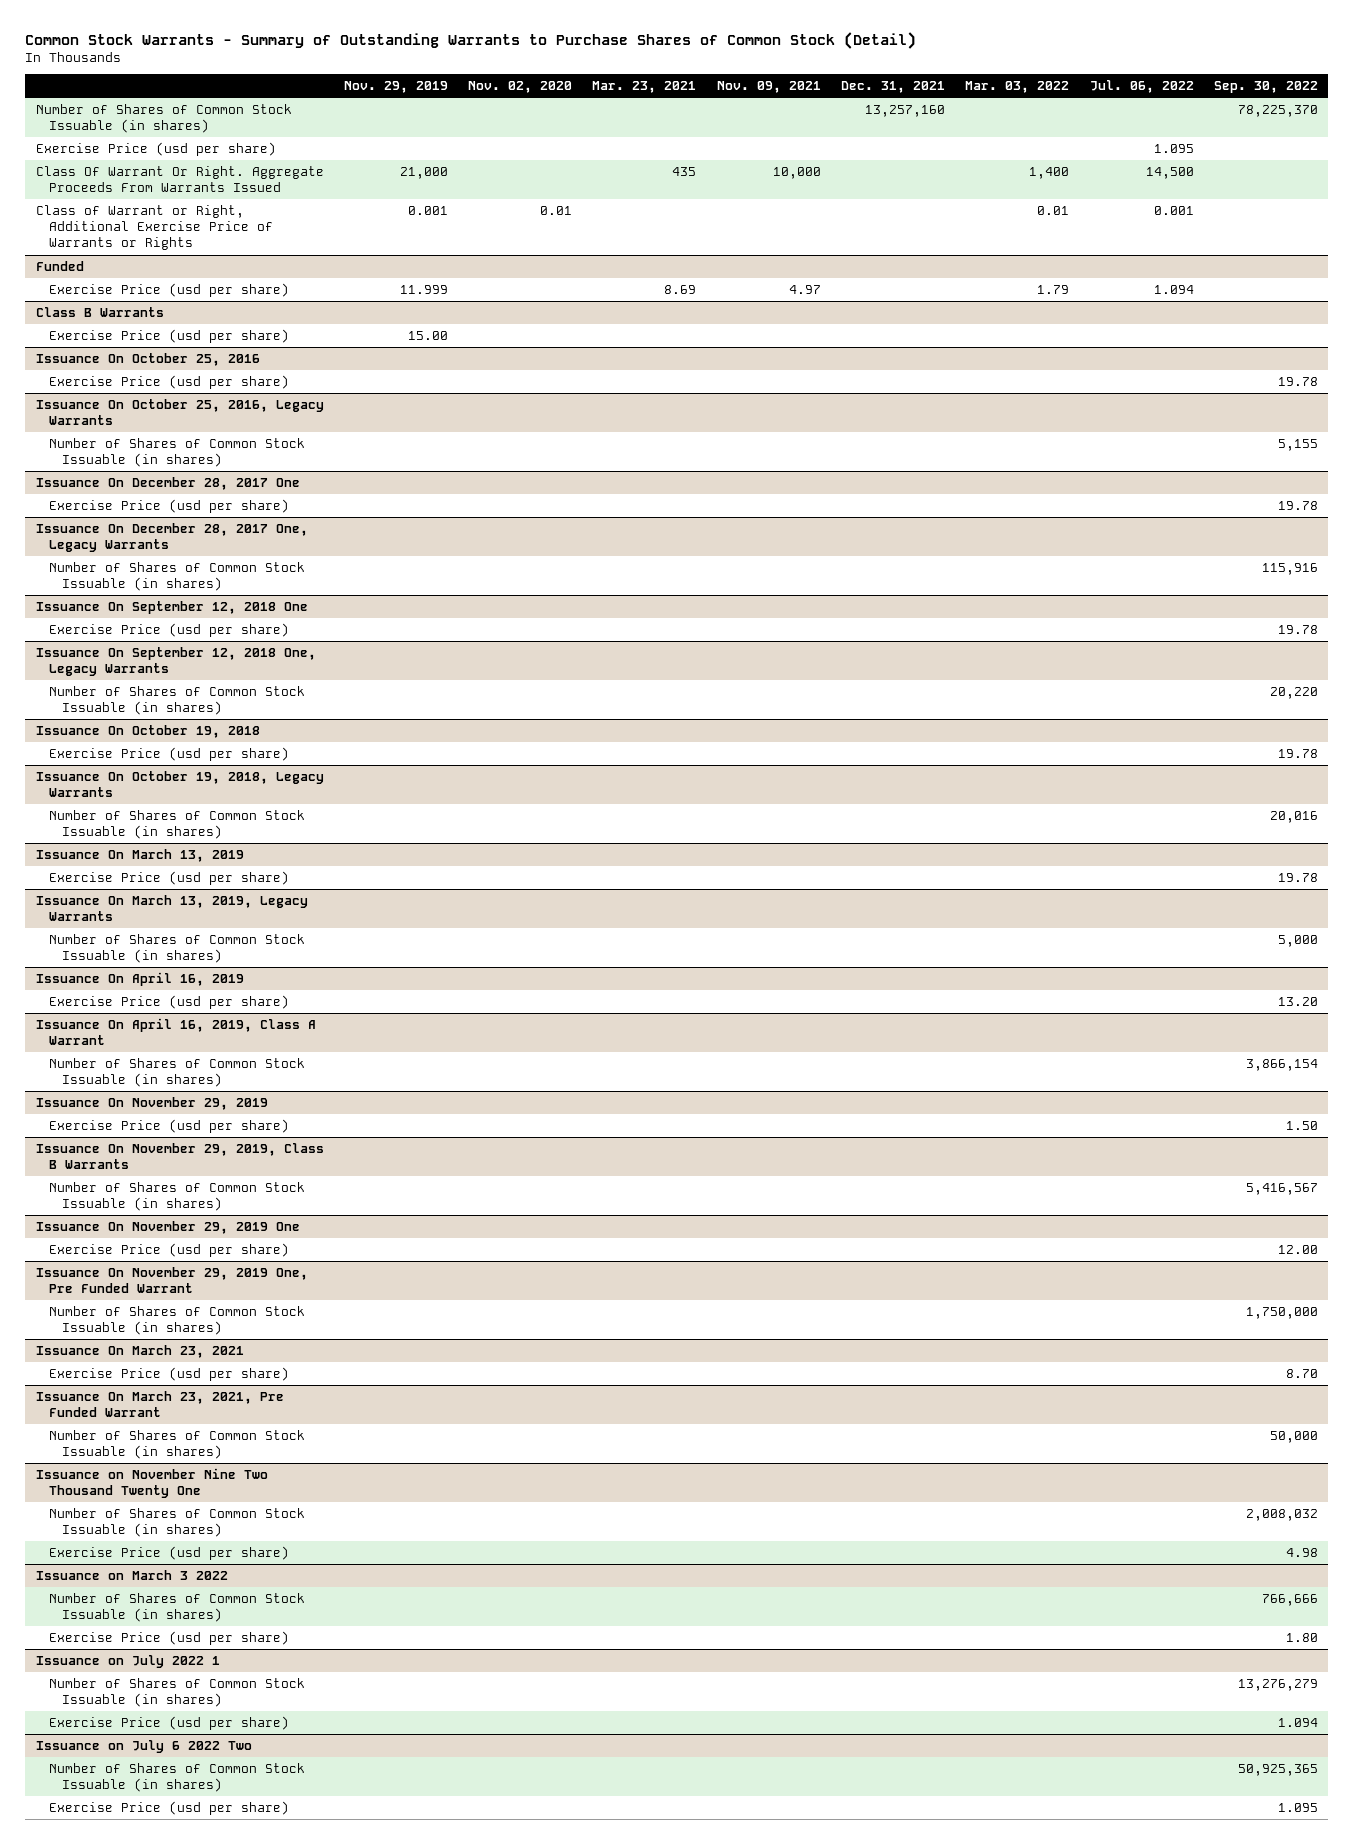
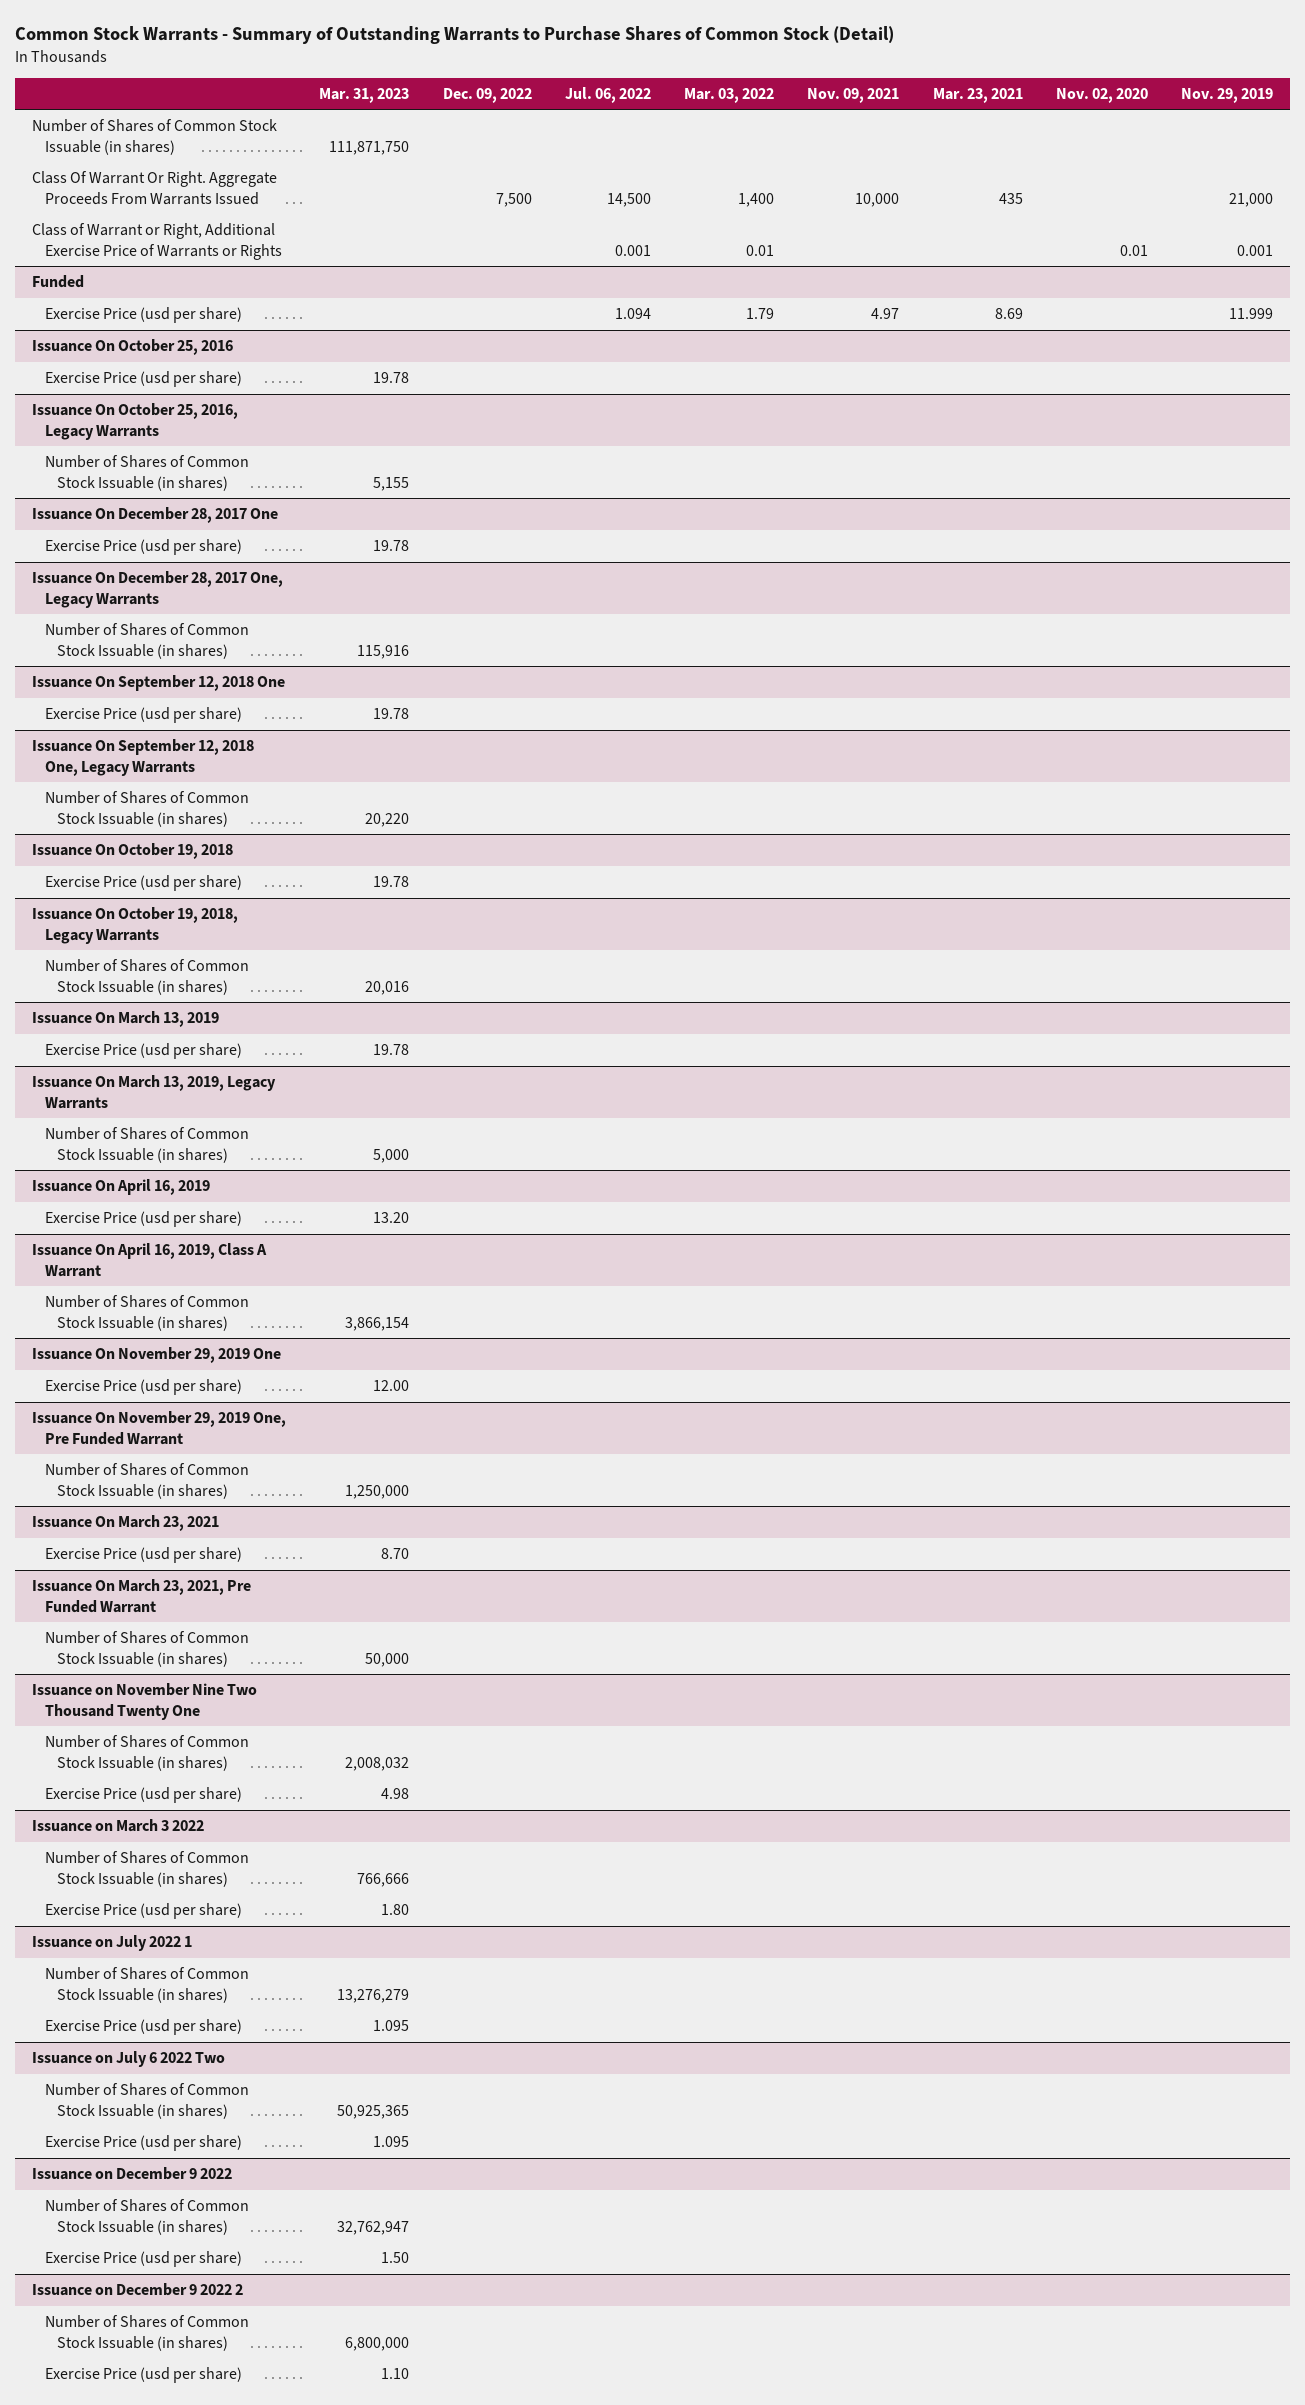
- | Nov. 29, 2019 | Nov. 02, 2020 | Mar. 23, 2021 | Nov. 09, 2021 | Dec. 31, 2021 | Mar. 03, 2022 | Jul. 06, 2022 | Sep. 30, 2022
+ | Mar. 31, 2023 | Dec. 09, 2022 | Jul. 06, 2022 | Mar. 03, 2022 | Nov. 09, 2021 | Mar. 23, 2021 | Nov. 02, 2020 | Nov. 29, 2019
- Exercise Price (usd per share) | | | | | | | 1.095 |
- Class B Warrants
- Exercise Price (usd per share) | 15.00 | | | | | | |
- Issuance On November 29, 2019
- Exercise Price (usd per share) | | | | | | | | 1.50
- Issuance On November 29, 2019, Class B Warrants
- Number of Shares of Common Stock Issuable (in shares) | | | | | | | | 5,416,567
+ Issuance on December 9 2022
+ Number of Shares of Common Stock Issuable (in shares) | 32,762,947 | | | | | | |
+ Exercise Price (usd per share) | 1.50 | | | | | | |
+ Issuance on December 9 2022 2
+ Number of Shares of Common Stock Issuable (in shares) | 6,800,000 | | | | | | |
+ Exercise Price (usd per share) | 1.10 | | | | | | |

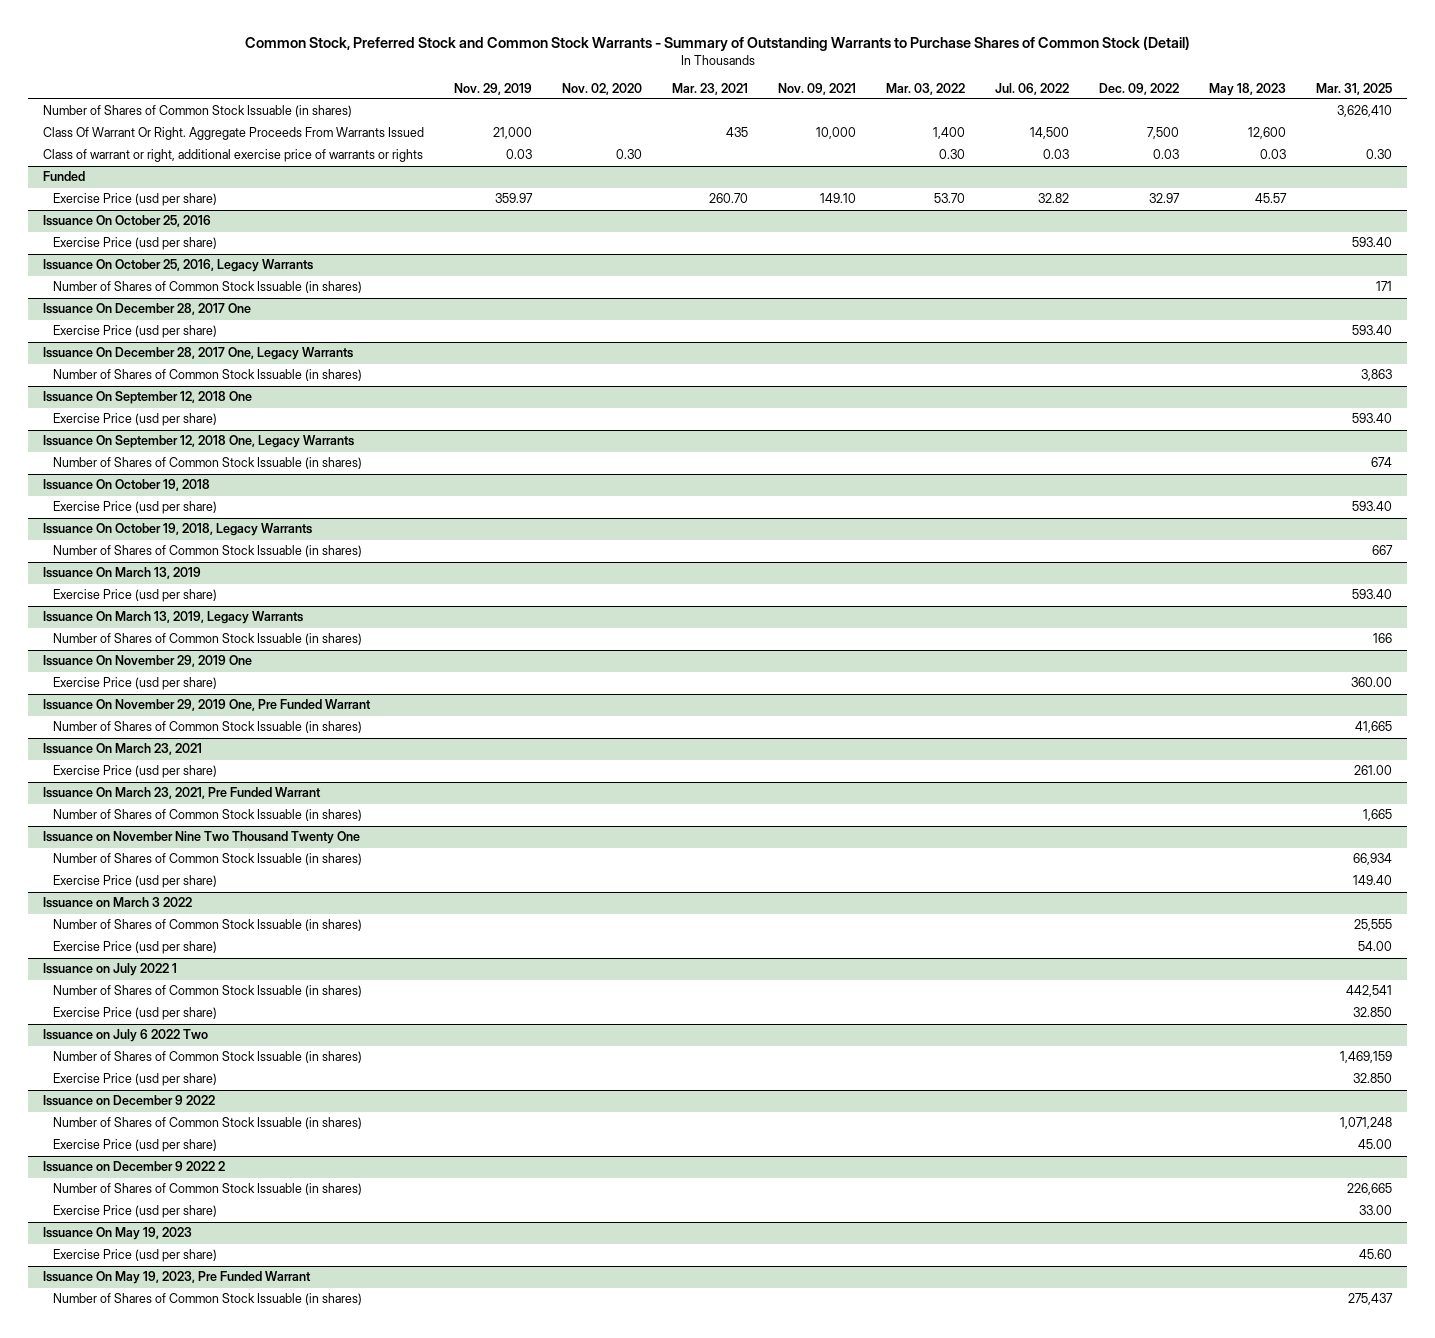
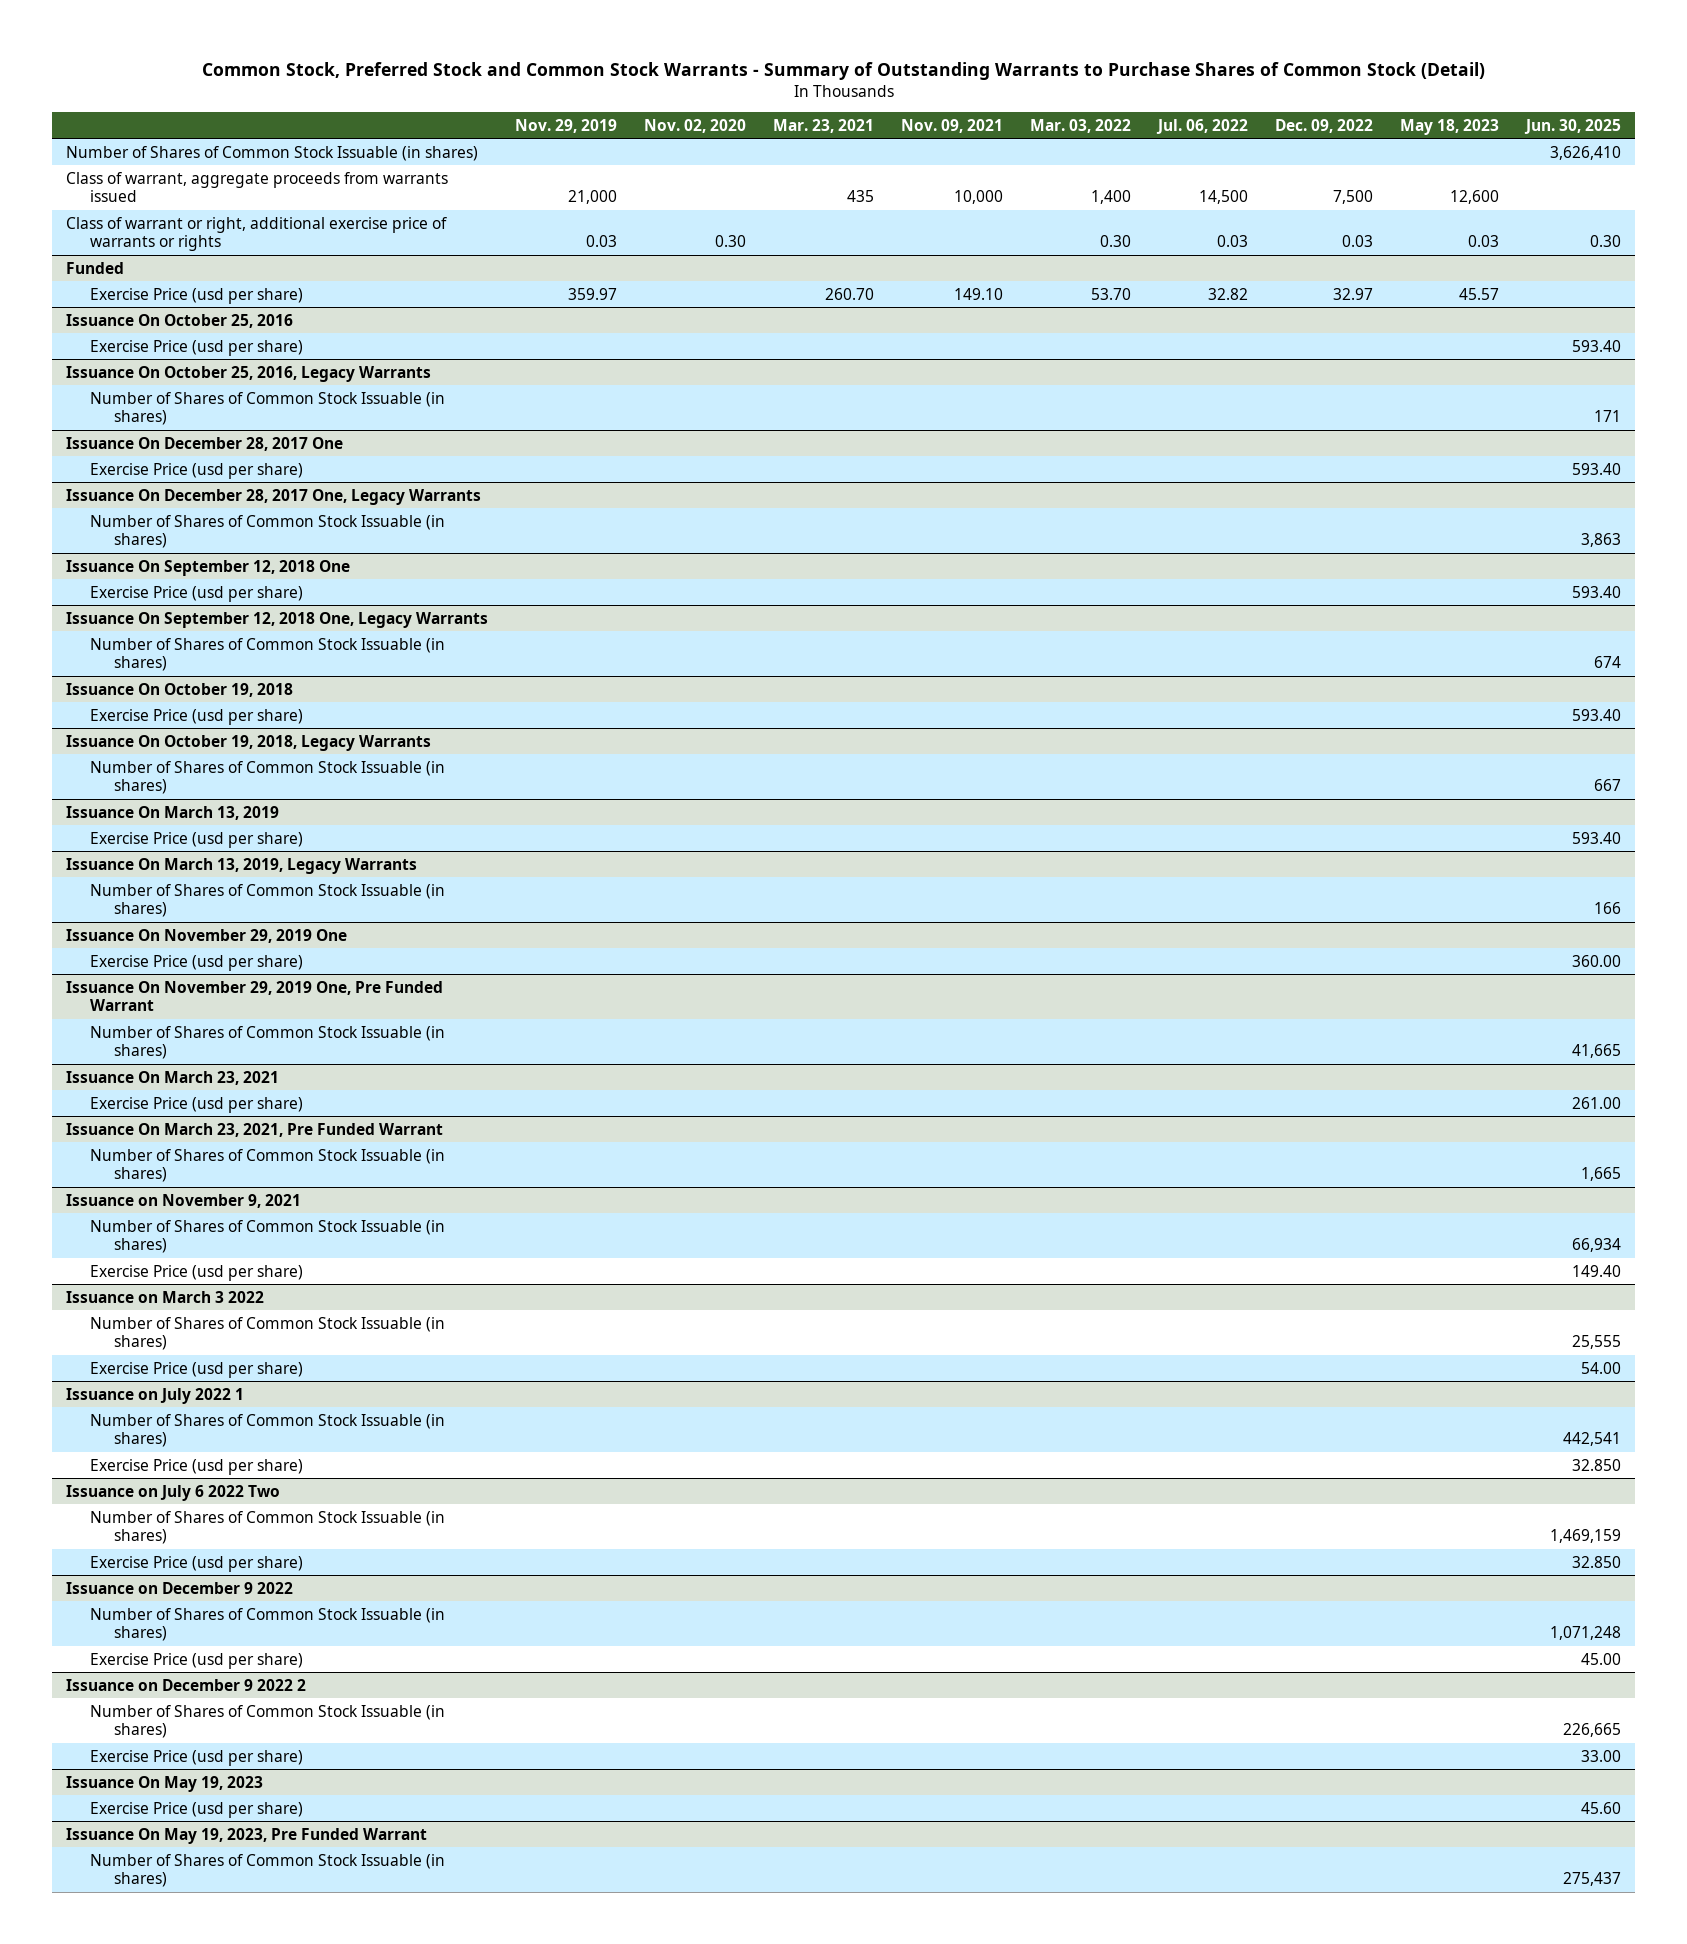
- | Nov. 29, 2019 | Nov. 02, 2020 | Mar. 23, 2021 | Nov. 09, 2021 | Mar. 03, 2022 | Jul. 06, 2022 | Dec. 09, 2022 | May 18, 2023 | Mar. 31, 2025
+ | Nov. 29, 2019 | Nov. 02, 2020 | Mar. 23, 2021 | Nov. 09, 2021 | Mar. 03, 2022 | Jul. 06, 2022 | Dec. 09, 2022 | May 18, 2023 | Jun. 30, 2025
- Class Of Warrant Or Right. Aggregate Proceeds From Warrants Issued | 21,000 | | 435 | 10,000 | 1,400 | 14,500 | 7,500 | 12,600 |
+ Class of warrant, aggregate proceeds from warrants issued | 21,000 | | 435 | 10,000 | 1,400 | 14,500 | 7,500 | 12,600 |
- Issuance on November Nine Two Thousand Twenty One
+ Issuance on November 9, 2021

